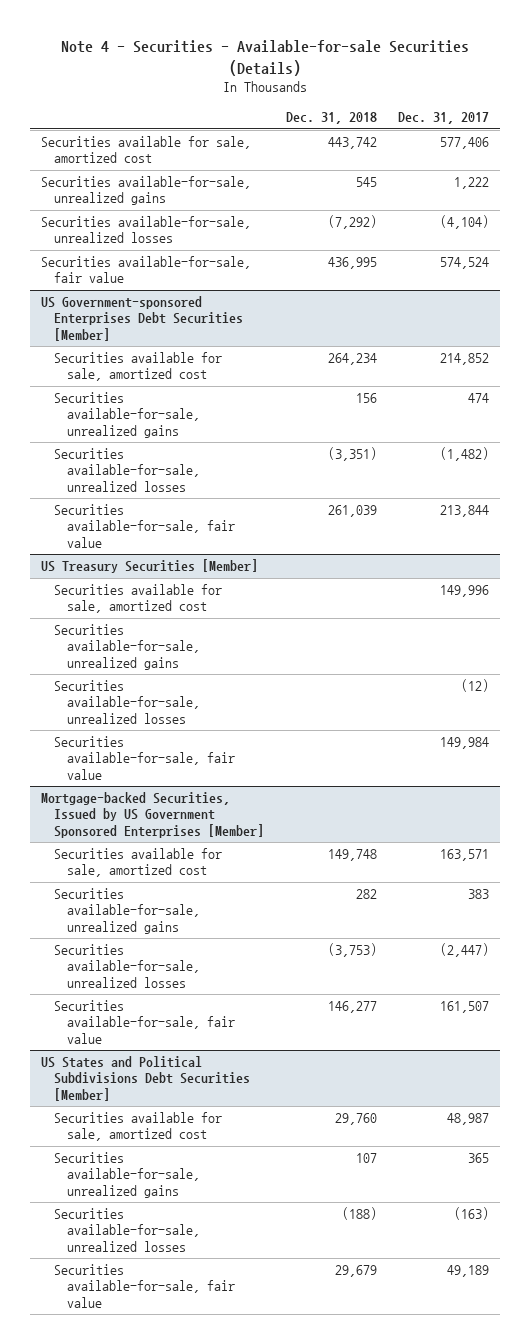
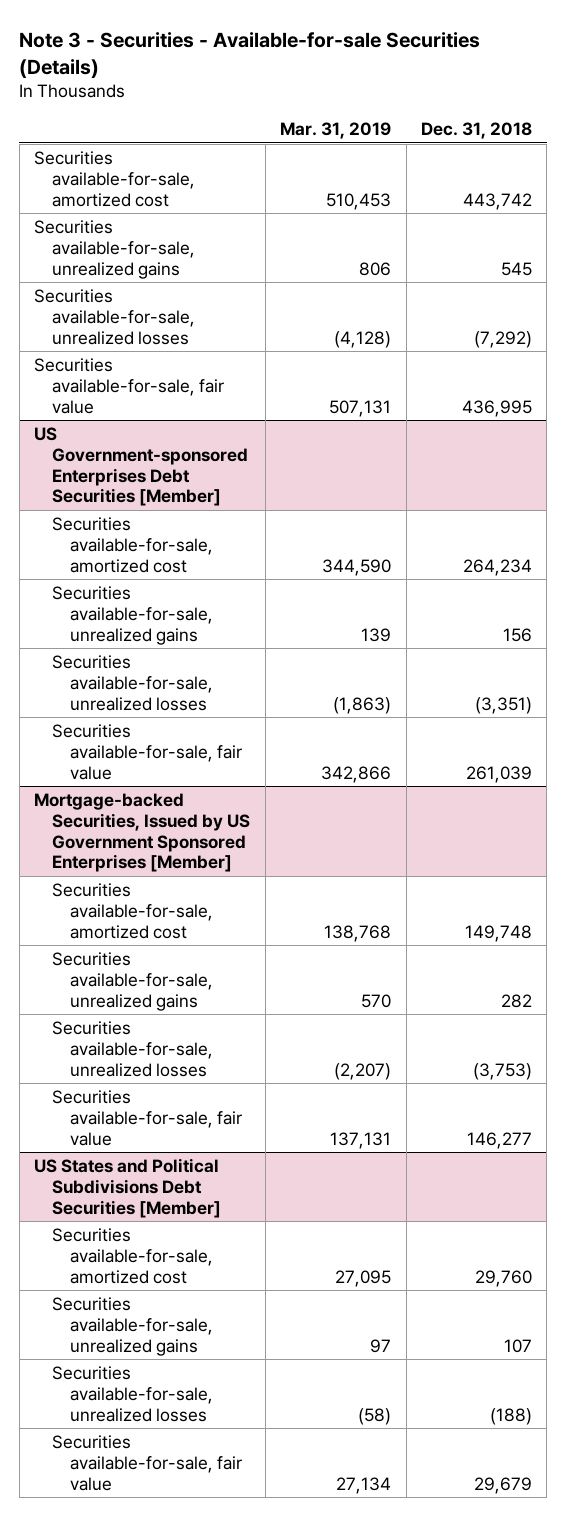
- Note 4 - Securities - Available-for-sale Securities (Details)
+ Note 3 - Securities - Available-for-sale Securities (Details)
- | Dec. 31, 2018 | Dec. 31, 2017
+ | Mar. 31, 2019 | Dec. 31, 2018
- Securities available for sale, amortized cost | 443,742 | 577,406
+ Securities available-for-sale, amortized cost | 510,453 | 443,742
@ US Government-sponsored Enterprises Debt Securities [Member]
- Securities available for sale, amortized cost | 264,234 | 214,852
+ Securities available-for-sale, amortized cost | 344,590 | 264,234
- US Treasury Securities [Member]
- Securities available for sale, amortized cost | | 149,996
- Securities available-for-sale, unrealized gains
- Securities available-for-sale, unrealized losses | | (12)
- Securities available-for-sale, fair value | | 149,984
@ Mortgage-backed Securities, Issued by US Government Sponsored Enterprises [Member]
- Securities available for sale, amortized cost | 149,748 | 163,571
+ Securities available-for-sale, amortized cost | 138,768 | 149,748
@ US States and Political Subdivisions Debt Securities [Member]
- Securities available for sale, amortized cost | 29,760 | 48,987
+ Securities available-for-sale, amortized cost | 27,095 | 29,760

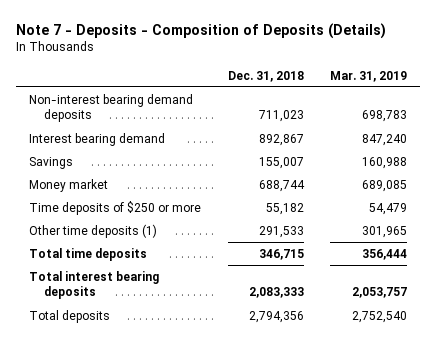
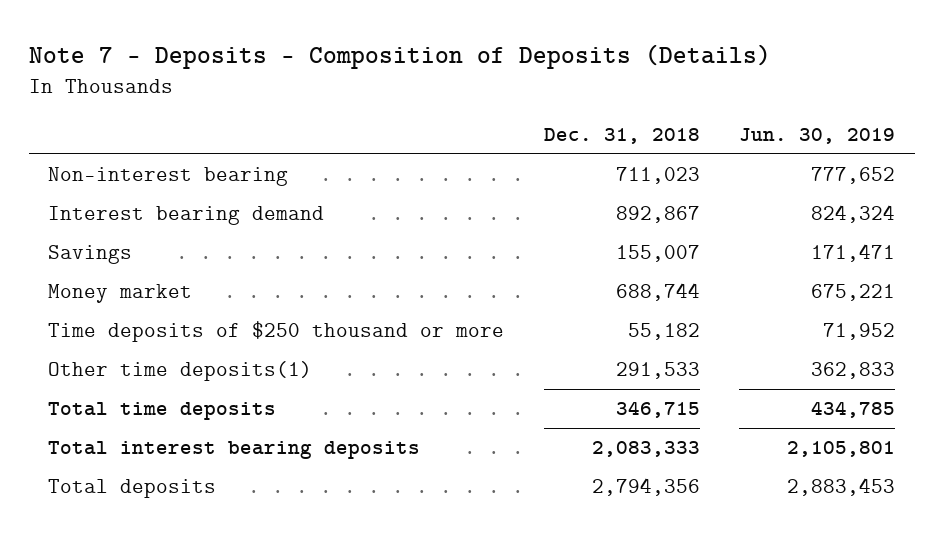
- | Dec. 31, 2018 | Mar. 31, 2019
+ | Dec. 31, 2018 | Jun. 30, 2019
- Non-interest bearing demand deposits | 711,023 | 698,783
+ Non-interest bearing | 711,023 | 777,652
- Time deposits of $250 or more | 55,182 | 54,479
- Other time deposits (1) | 291,533 | 301,965
+ Time deposits of $250 thousand or more | 55,182 | 71,952
+ Other time deposits(1) | 291,533 | 362,833

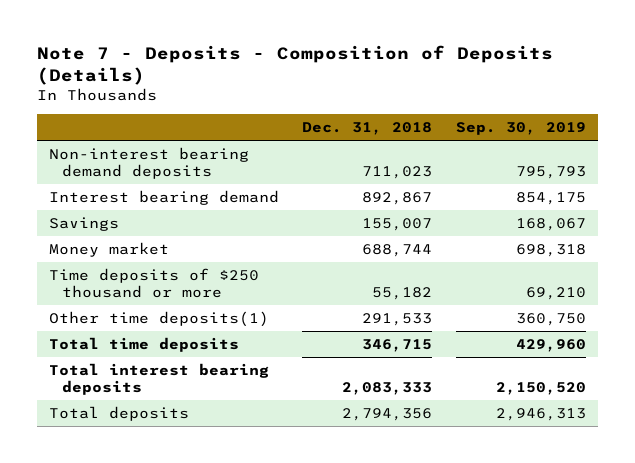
- | Dec. 31, 2018 | Jun. 30, 2019
+ | Dec. 31, 2018 | Sep. 30, 2019
- Non-interest bearing | 711,023 | 777,652
+ Non-interest bearing demand deposits | 711,023 | 795,793

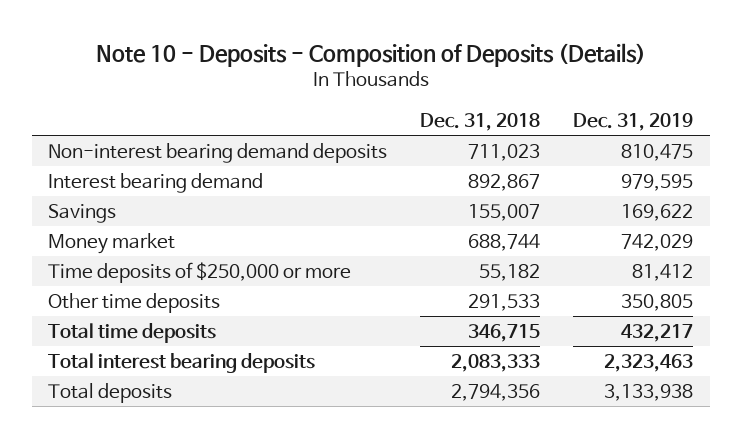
- Note 7 - Deposits - Composition of Deposits (Details)
+ Note 10 - Deposits - Composition of Deposits (Details)
- | Dec. 31, 2018 | Sep. 30, 2019
+ | Dec. 31, 2018 | Dec. 31, 2019
- Time deposits of $250 thousand or more | 55,182 | 69,210
- Other time deposits(1) | 291,533 | 360,750
+ Time deposits of $250,000 or more | 55,182 | 81,412
+ Other time deposits | 291,533 | 350,805

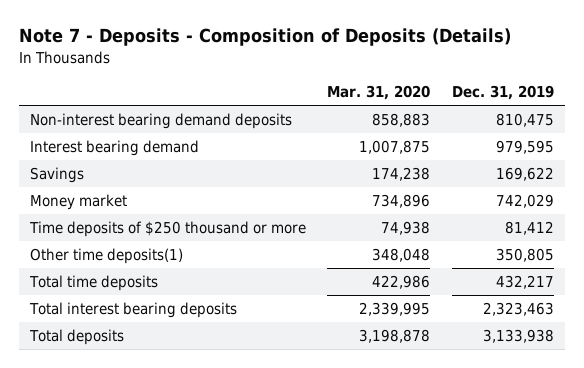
- Note 10 - Deposits - Composition of Deposits (Details)
+ Note 7 - Deposits - Composition of Deposits (Details)
- | Dec. 31, 2018 | Dec. 31, 2019
+ | Mar. 31, 2020 | Dec. 31, 2019
- Time deposits of $250,000 or more | 55,182 | 81,412
- Other time deposits | 291,533 | 350,805
+ Time deposits of $250 thousand or more | 74,938 | 81,412
+ Other time deposits(1) | 348,048 | 350,805

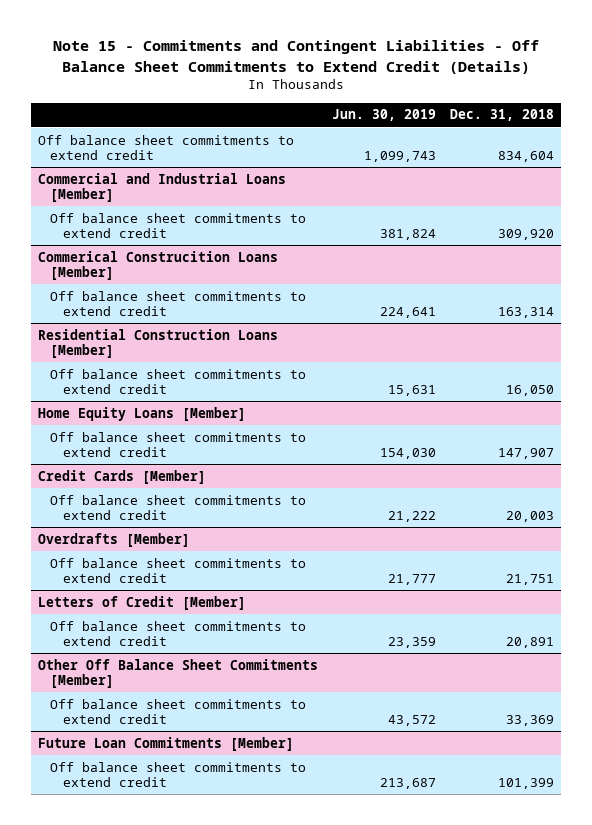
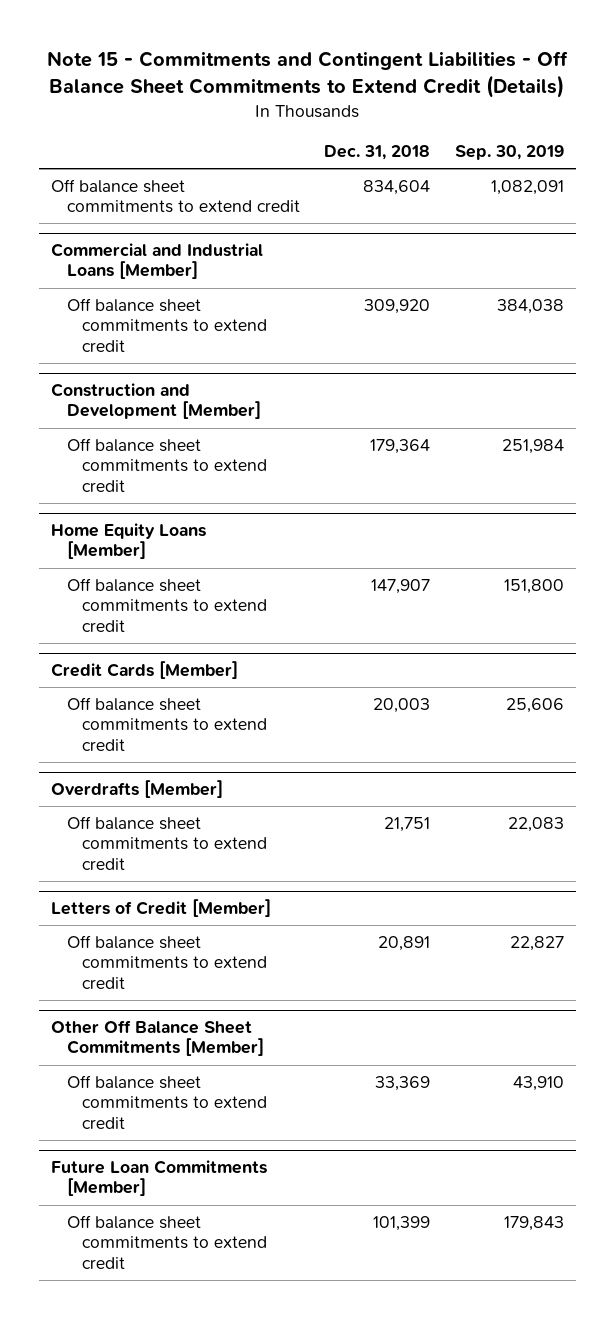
- | Jun. 30, 2019 | Dec. 31, 2018
+ | Dec. 31, 2018 | Sep. 30, 2019
- Commerical Construcition Loans [Member]
- Off balance sheet commitments to extend credit | 224,641 | 163,314
- Residential Construction Loans [Member]
- Off balance sheet commitments to extend credit | 15,631 | 16,050
+ Construction and Development [Member]
+ Off balance sheet commitments to extend credit | 179,364 | 251,984

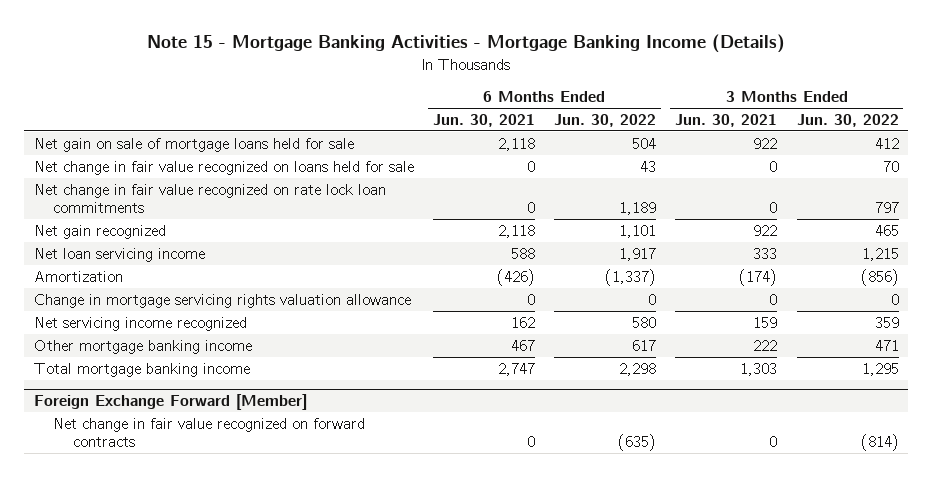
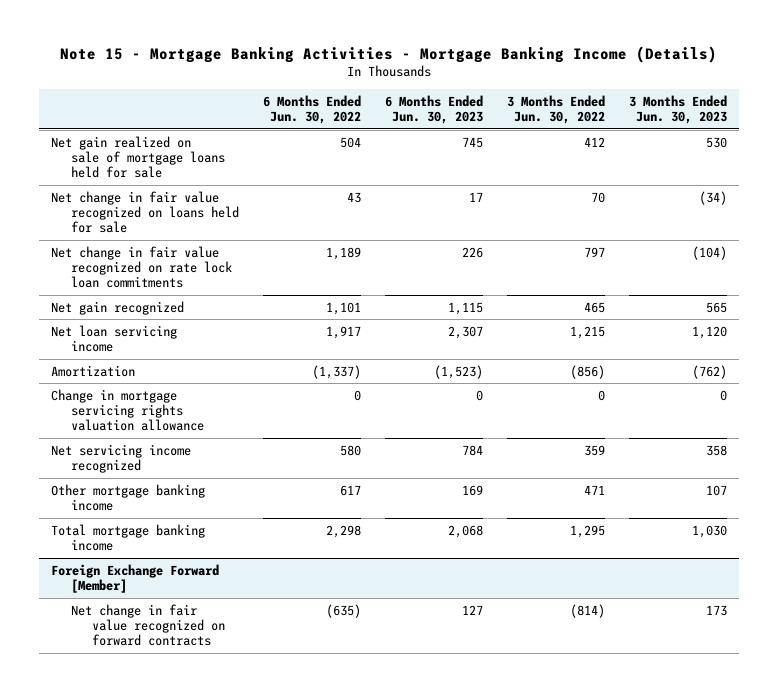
- | 6 Months Ended Jun. 30, 2021 | 6 Months Ended Jun. 30, 2022 | 3 Months Ended Jun. 30, 2021 | 3 Months Ended Jun. 30, 2022
+ | 6 Months Ended Jun. 30, 2022 | 6 Months Ended Jun. 30, 2023 | 3 Months Ended Jun. 30, 2022 | 3 Months Ended Jun. 30, 2023
- Net gain on sale of mortgage loans held for sale | 2,118 | 504 | 922 | 412
+ Net gain realized on sale of mortgage loans held for sale | 504 | 745 | 412 | 530

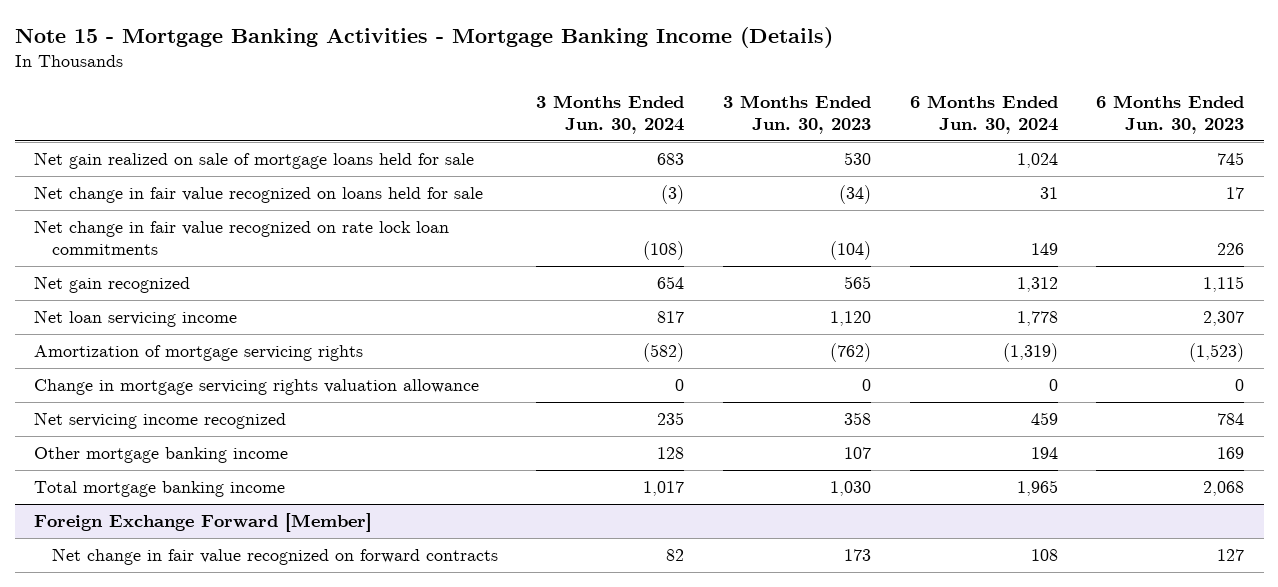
- | 6 Months Ended Jun. 30, 2022 | 6 Months Ended Jun. 30, 2023 | 3 Months Ended Jun. 30, 2022 | 3 Months Ended Jun. 30, 2023
+ | 3 Months Ended Jun. 30, 2024 | 3 Months Ended Jun. 30, 2023 | 6 Months Ended Jun. 30, 2024 | 6 Months Ended Jun. 30, 2023
- Amortization | (1,337) | (1,523) | (856) | (762)
+ Amortization of mortgage servicing rights | (582) | (762) | (1,319) | (1,523)

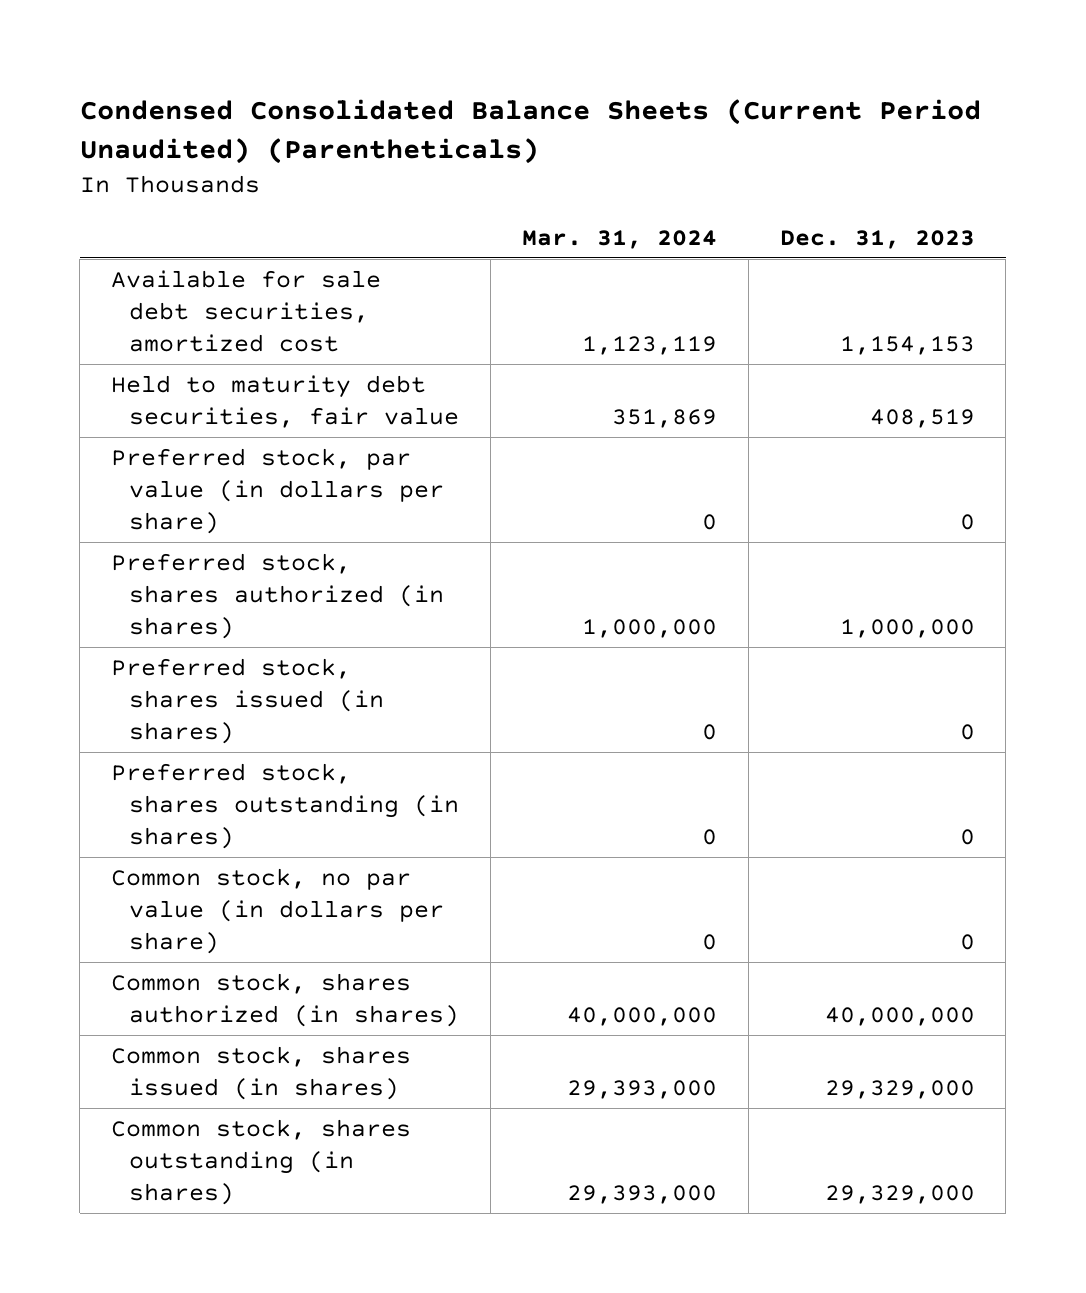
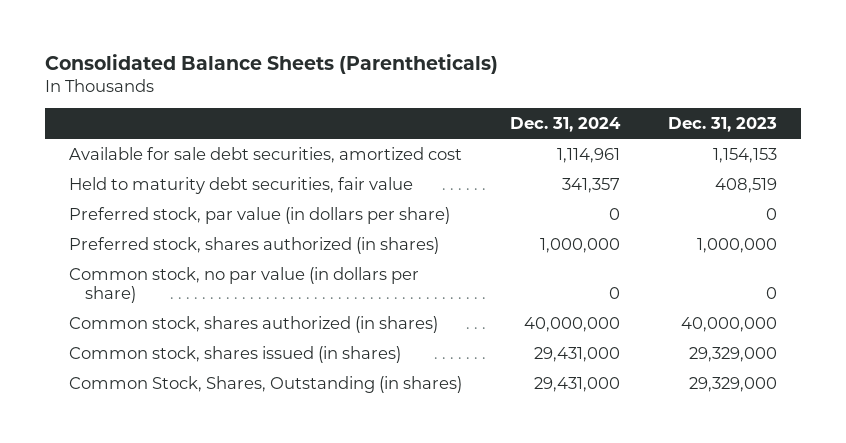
- Condensed Consolidated Balance Sheets (Current Period Unaudited) (Parentheticals)
+ Consolidated Balance Sheets (Parentheticals)
- | Mar. 31, 2024 | Dec. 31, 2023
+ | Dec. 31, 2024 | Dec. 31, 2023
- Preferred stock, shares issued (in shares) | 0 | 0
- Preferred stock, shares outstanding (in shares) | 0 | 0
- Common stock, shares outstanding (in shares) | 29,393,000 | 29,329,000
+ Common Stock, Shares, Outstanding (in shares) | 29,431,000 | 29,329,000

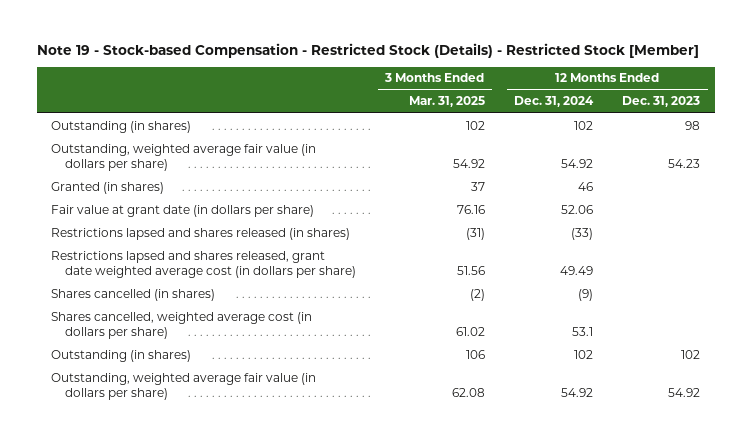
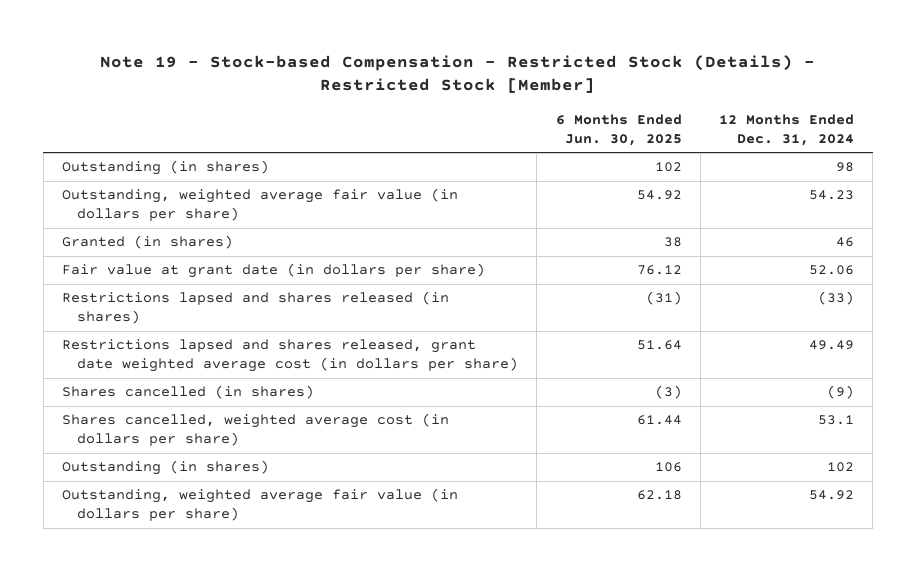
- | 3 Months Ended Mar. 31, 2025 | 12 Months Ended Dec. 31, 2024 | 12 Months Ended Dec. 31, 2023
+ | 6 Months Ended Jun. 30, 2025 | 12 Months Ended Dec. 31, 2024
- Outstanding (in shares) | 102 | 102 | 98
- Outstanding, weighted average fair value (in dollars per share) | 54.92 | 54.92 | 54.23
+ Outstanding (in shares) | 102 | 98
+ Outstanding, weighted average fair value (in dollars per share) | 54.92 | 54.23

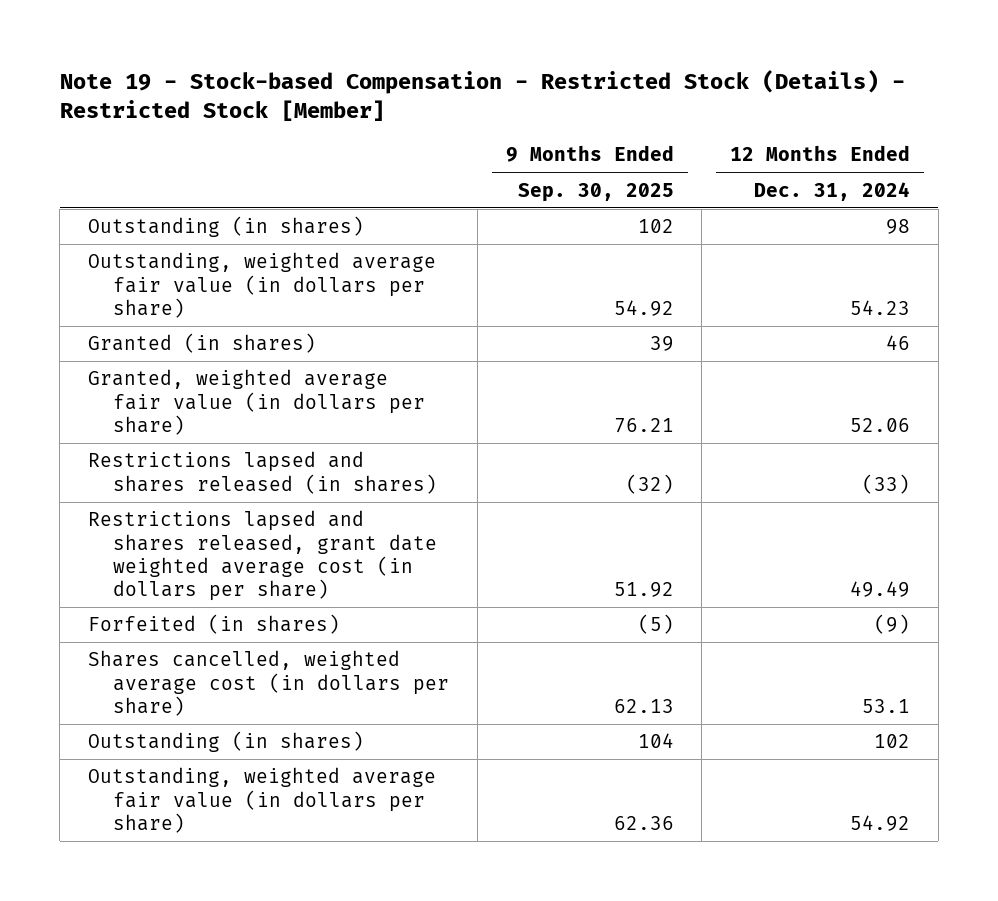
- | 6 Months Ended Jun. 30, 2025 | 12 Months Ended Dec. 31, 2024
+ | 9 Months Ended Sep. 30, 2025 | 12 Months Ended Dec. 31, 2024
- Fair value at grant date (in dollars per share) | 76.12 | 52.06
+ Granted, weighted average fair value (in dollars per share) | 76.21 | 52.06
- Shares cancelled (in shares) | (3) | (9)
+ Forfeited (in shares) | (5) | (9)

